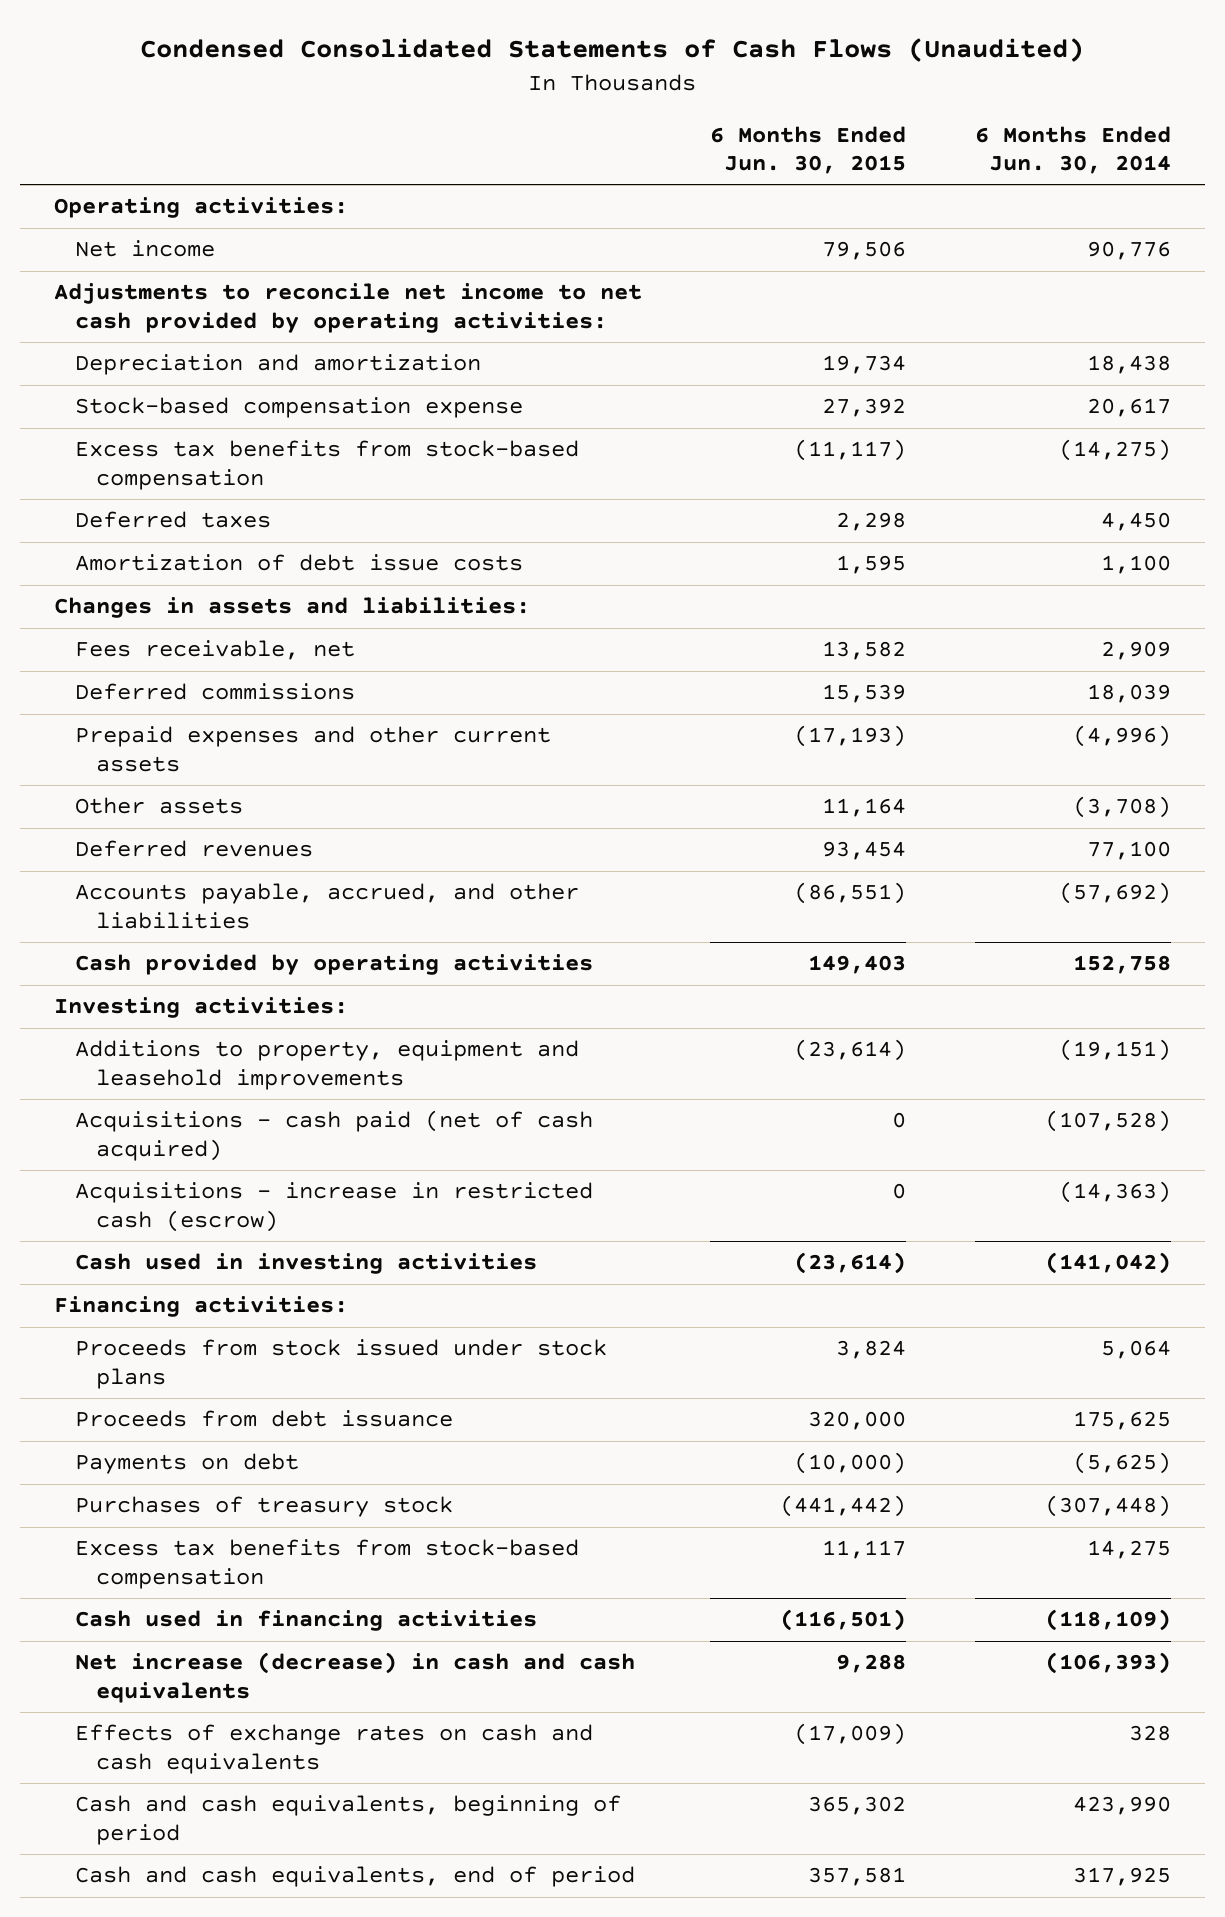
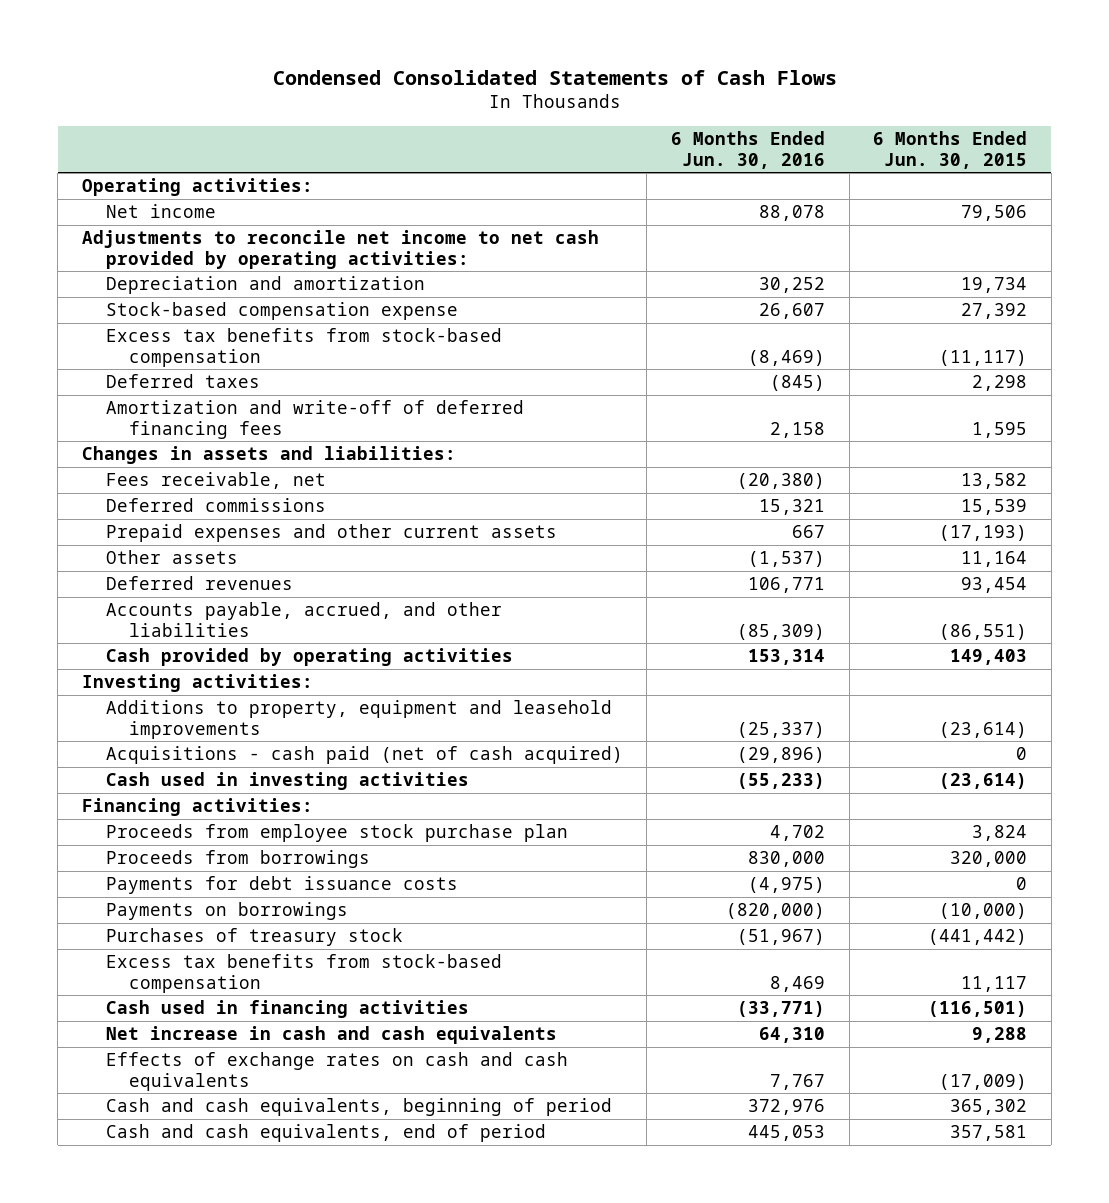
- Condensed Consolidated Statements of Cash Flows (Unaudited)
+ Condensed Consolidated Statements of Cash Flows
- | 6 Months Ended Jun. 30, 2015 | 6 Months Ended Jun. 30, 2014
+ | 6 Months Ended Jun. 30, 2016 | 6 Months Ended Jun. 30, 2015
- Amortization of debt issue costs | 1,595 | 1,100
+ Amortization and write-off of deferred financing fees | 2,158 | 1,595
- Acquisitions - increase in restricted cash (escrow) | 0 | (14,363)
- Proceeds from stock issued under stock plans | 3,824 | 5,064
- Proceeds from debt issuance | 320,000 | 175,625
- Payments on debt | (10,000) | (5,625)
+ Proceeds from employee stock purchase plan | 4,702 | 3,824
+ Proceeds from borrowings | 830,000 | 320,000
+ Payments for debt issuance costs | (4,975) | 0
+ Payments on borrowings | (820,000) | (10,000)
- Net increase (decrease) in cash and cash equivalents | 9,288 | (106,393)
+ Net increase in cash and cash equivalents | 64,310 | 9,288

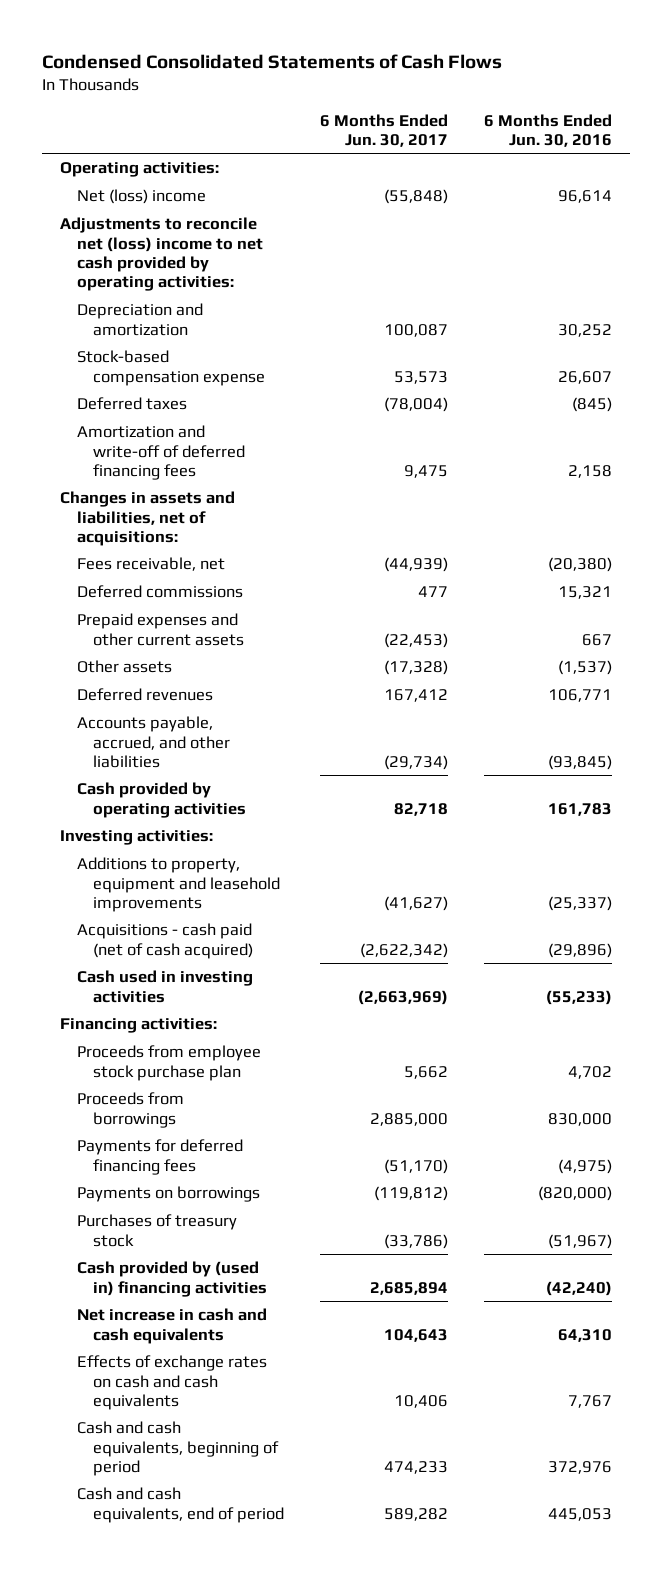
- | 6 Months Ended Jun. 30, 2016 | 6 Months Ended Jun. 30, 2015
+ | 6 Months Ended Jun. 30, 2017 | 6 Months Ended Jun. 30, 2016
- Net income | 88,078 | 79,506
- Adjustments to reconcile net income to net cash provided by operating activities:
+ Net (loss) income | (55,848) | 96,614
+ Adjustments to reconcile net (loss) income to net cash provided by operating activities:
- Excess tax benefits from stock-based compensation | (8,469) | (11,117)
- Changes in assets and liabilities:
+ Changes in assets and liabilities, net of acquisitions:
- Accounts payable, accrued, and other liabilities | (85,309) | (86,551)
- Cash provided by operating activities | 153,314 | 149,403
+ Accounts payable, accrued, and other liabilities | (29,734) | (93,845)
+ Cash provided by operating activities | 82,718 | 161,783
- Payments for debt issuance costs | (4,975) | 0
+ Payments for deferred financing fees | (51,170) | (4,975)
- Excess tax benefits from stock-based compensation | 8,469 | 11,117
- Cash used in financing activities | (33,771) | (116,501)
+ Cash provided by (used in) financing activities | 2,685,894 | (42,240)

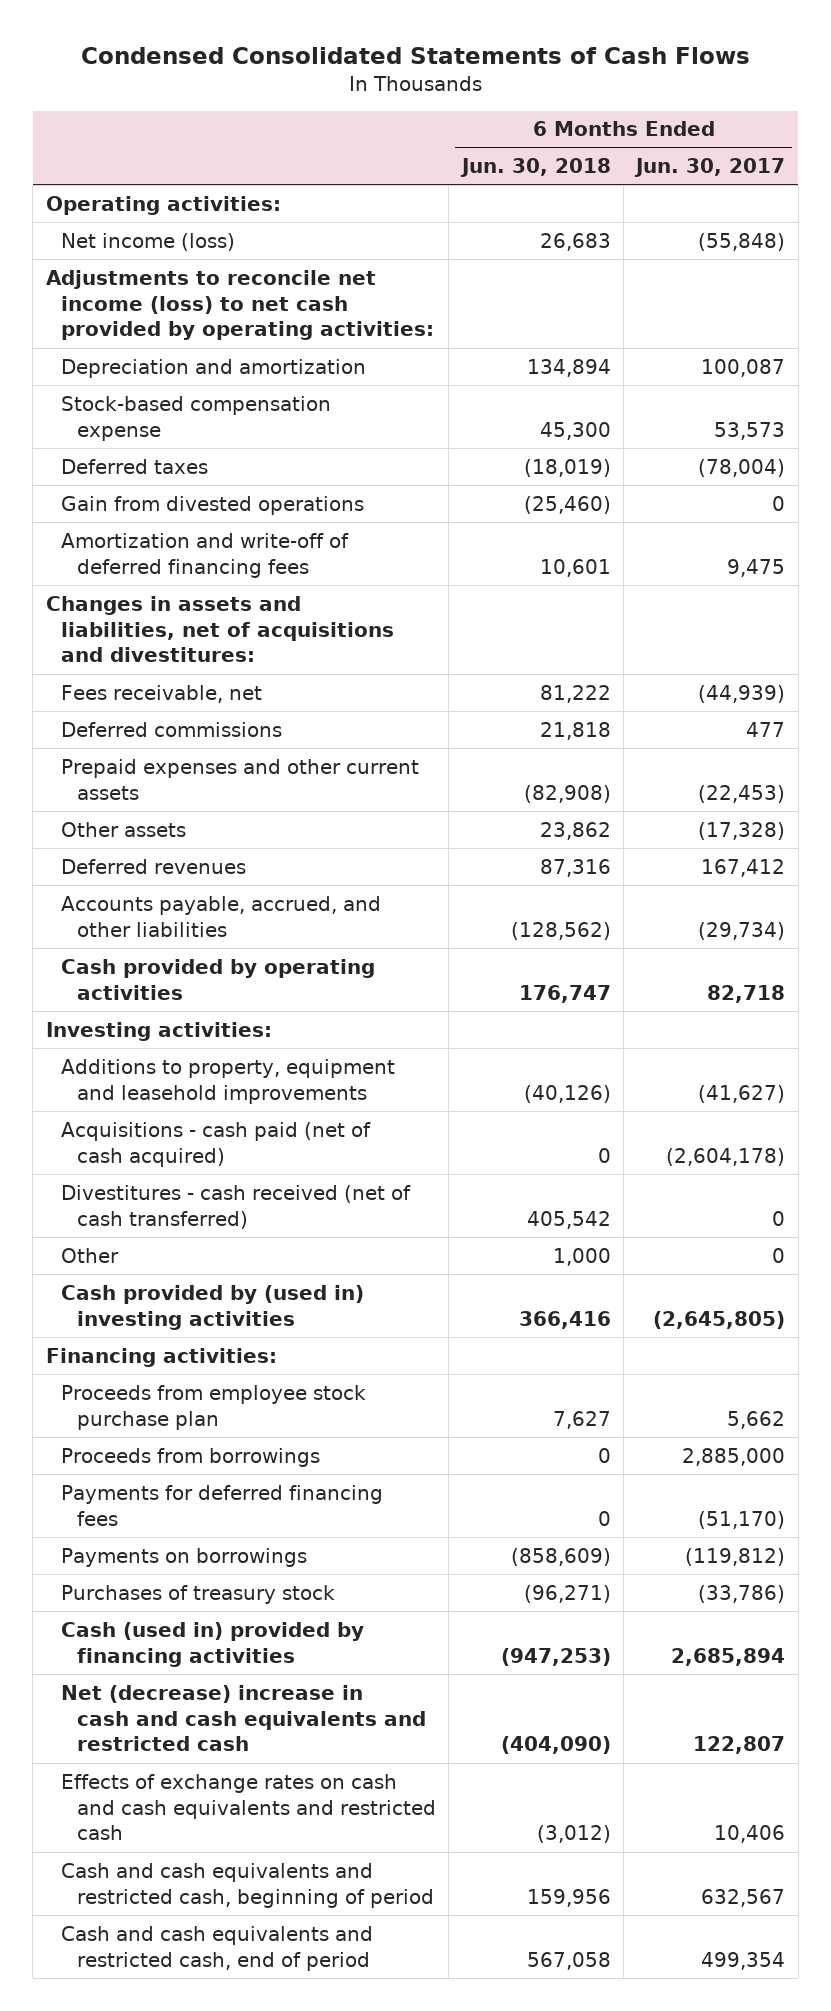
- | 6 Months Ended Jun. 30, 2017 | 6 Months Ended Jun. 30, 2016
+ | 6 Months Ended Jun. 30, 2018 | 6 Months Ended Jun. 30, 2017
- Net (loss) income | (55,848) | 96,614
- Adjustments to reconcile net (loss) income to net cash provided by operating activities:
+ Net income (loss) | 26,683 | (55,848)
+ Adjustments to reconcile net income (loss) to net cash provided by operating activities:
+ Gain from divested operations | (25,460) | 0
- Changes in assets and liabilities, net of acquisitions:
+ Changes in assets and liabilities, net of acquisitions and divestitures:
- Acquisitions - cash paid (net of cash acquired) | (2,622,342) | (29,896)
- Cash used in investing activities | (2,663,969) | (55,233)
+ Acquisitions - cash paid (net of cash acquired) | 0 | (2,604,178)
+ Divestitures - cash received (net of cash transferred) | 405,542 | 0
+ Other | 1,000 | 0
+ Cash provided by (used in) investing activities | 366,416 | (2,645,805)
- Cash provided by (used in) financing activities | 2,685,894 | (42,240)
- Net increase in cash and cash equivalents | 104,643 | 64,310
- Effects of exchange rates on cash and cash equivalents | 10,406 | 7,767
- Cash and cash equivalents, beginning of period | 474,233 | 372,976
- Cash and cash equivalents, end of period | 589,282 | 445,053
+ Cash (used in) provided by financing activities | (947,253) | 2,685,894
+ Net (decrease) increase in cash and cash equivalents and restricted cash | (404,090) | 122,807
+ Effects of exchange rates on cash and cash equivalents and restricted cash | (3,012) | 10,406
+ Cash and cash equivalents and restricted cash, beginning of period | 159,956 | 632,567
+ Cash and cash equivalents and restricted cash, end of period | 567,058 | 499,354

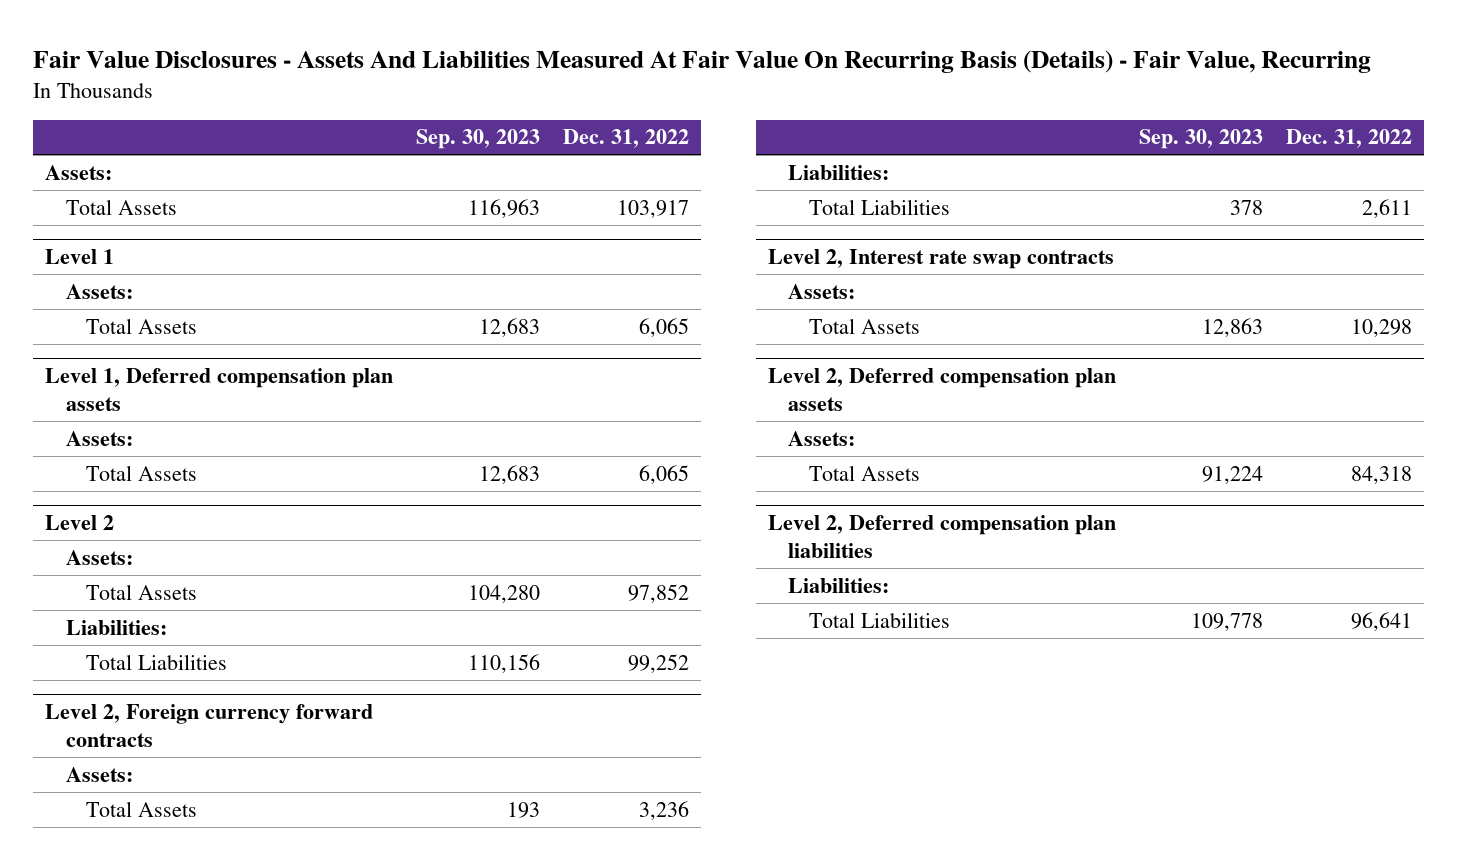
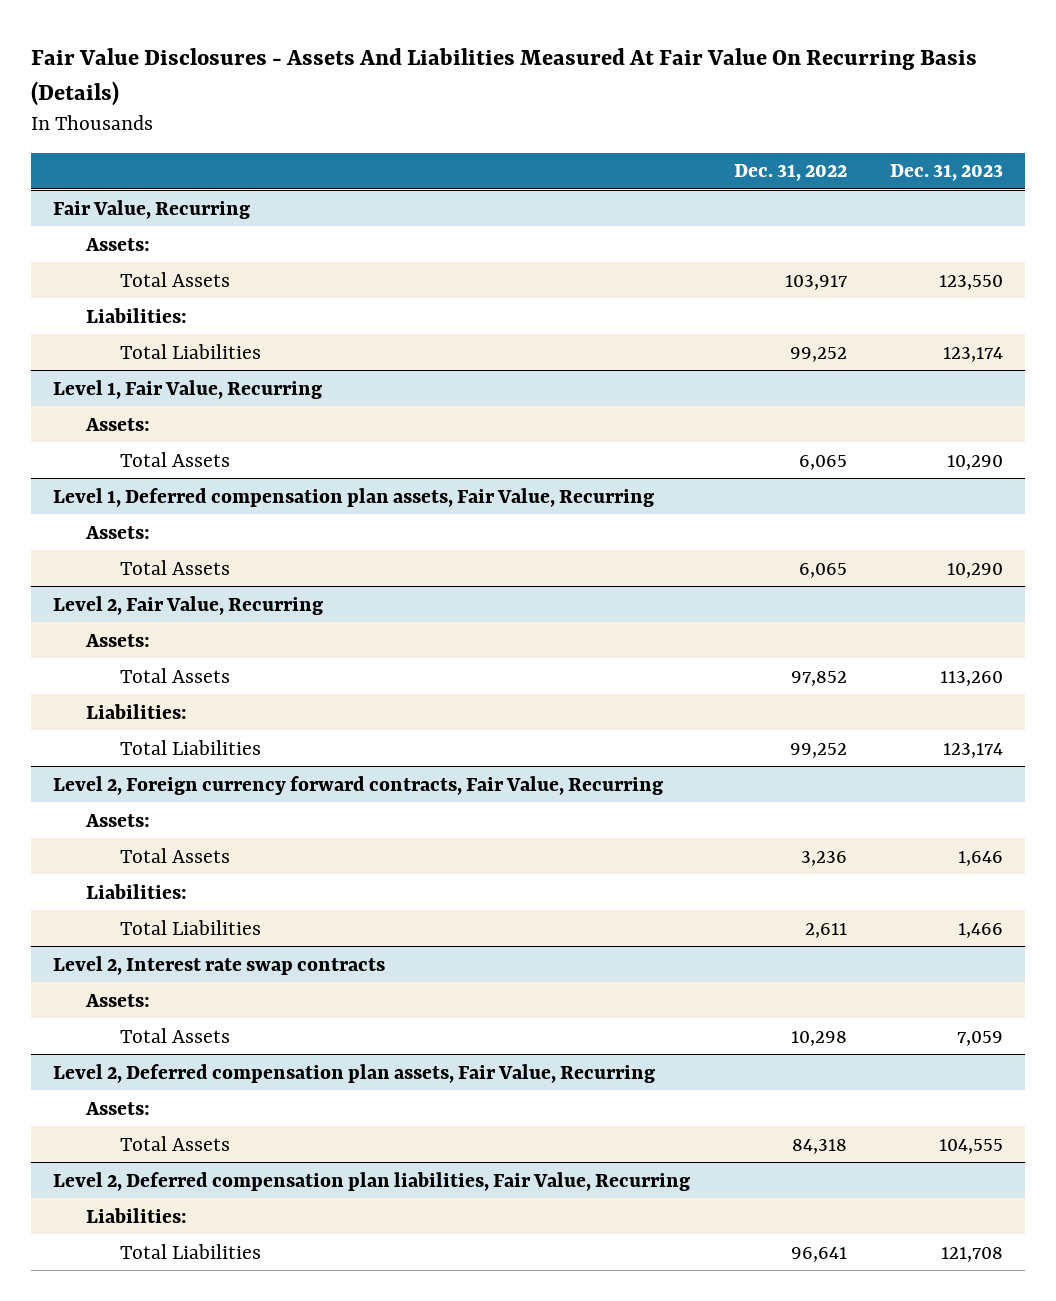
- Fair Value Disclosures - Assets And Liabilities Measured At Fair Value On Recurring Basis (Details) - Fair Value, Recurring
+ Fair Value Disclosures - Assets And Liabilities Measured At Fair Value On Recurring Basis (Details)
- | Sep. 30, 2023 | Dec. 31, 2022
+ | Dec. 31, 2022 | Dec. 31, 2023
+ Fair Value, Recurring
- Level 1
+ Liabilities:
+ Total Liabilities | 99,252 | 123,174
+ Level 1, Fair Value, Recurring
- Level 1, Deferred compensation plan assets
+ Level 1, Deferred compensation plan assets, Fair Value, Recurring
- Level 2
+ Level 2, Fair Value, Recurring
- Level 2, Foreign currency forward contracts
+ Level 2, Foreign currency forward contracts, Fair Value, Recurring
- Level 2, Deferred compensation plan assets
+ Level 2, Deferred compensation plan assets, Fair Value, Recurring
- Level 2, Deferred compensation plan liabilities
+ Level 2, Deferred compensation plan liabilities, Fair Value, Recurring

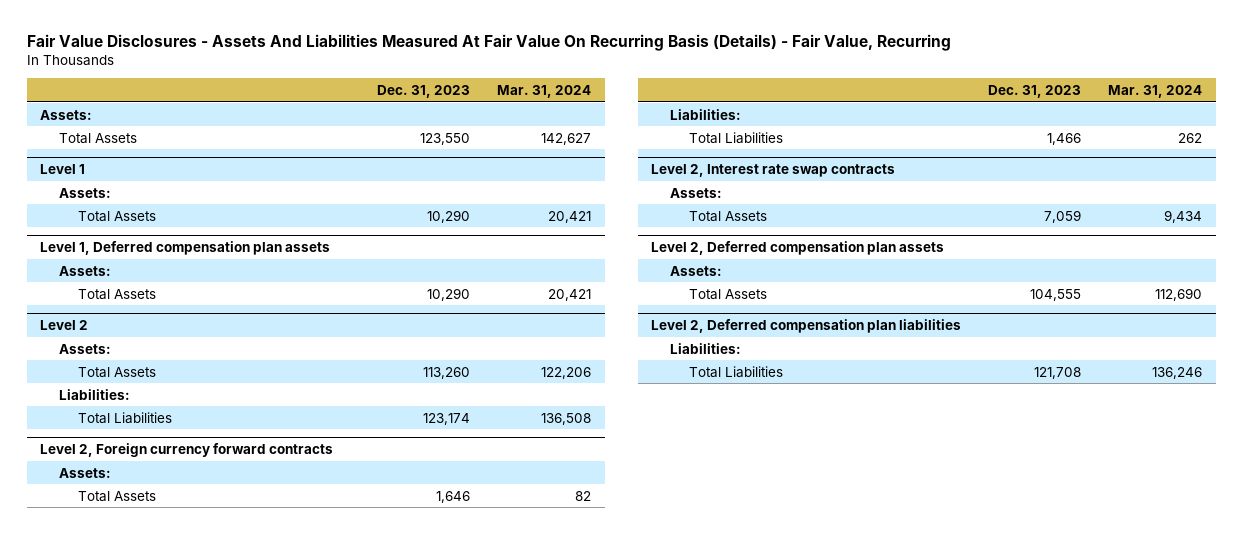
- Fair Value Disclosures - Assets And Liabilities Measured At Fair Value On Recurring Basis (Details)
+ Fair Value Disclosures - Assets And Liabilities Measured At Fair Value On Recurring Basis (Details) - Fair Value, Recurring
- | Dec. 31, 2022 | Dec. 31, 2023
+ | Dec. 31, 2023 | Mar. 31, 2024
- Fair Value, Recurring
- Liabilities:
- Total Liabilities | 99,252 | 123,174
- Level 1, Fair Value, Recurring
+ Level 1
- Level 1, Deferred compensation plan assets, Fair Value, Recurring
+ Level 1, Deferred compensation plan assets
- Level 2, Fair Value, Recurring
+ Level 2
- Level 2, Foreign currency forward contracts, Fair Value, Recurring
+ Level 2, Foreign currency forward contracts
- Level 2, Deferred compensation plan assets, Fair Value, Recurring
+ Level 2, Deferred compensation plan assets
- Level 2, Deferred compensation plan liabilities, Fair Value, Recurring
+ Level 2, Deferred compensation plan liabilities

